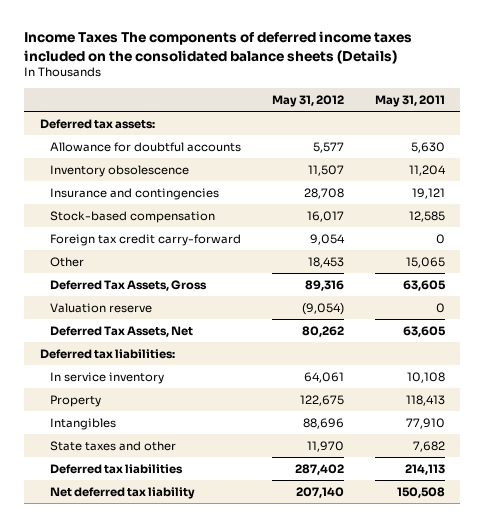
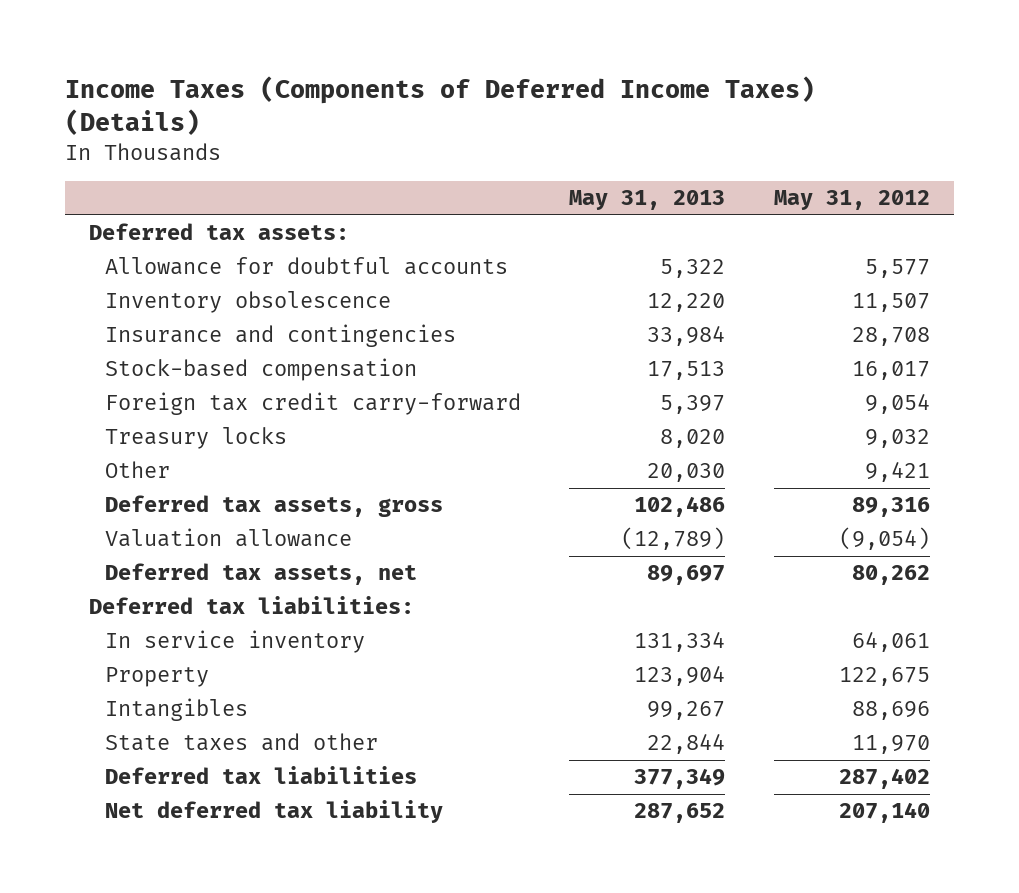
- Income Taxes The components of deferred income taxes included on the consolidated balance sheets (Details)
+ Income Taxes (Components of Deferred Income Taxes) (Details)
- | May 31, 2012 | May 31, 2011
+ | May 31, 2013 | May 31, 2012
- Other | 18,453 | 15,065
- Deferred Tax Assets, Gross | 89,316 | 63,605
- Valuation reserve | (9,054) | 0
- Deferred Tax Assets, Net | 80,262 | 63,605
+ Treasury locks | 8,020 | 9,032
+ Other | 20,030 | 9,421
+ Deferred tax assets, gross | 102,486 | 89,316
+ Valuation allowance | (12,789) | (9,054)
+ Deferred tax assets, net | 89,697 | 80,262

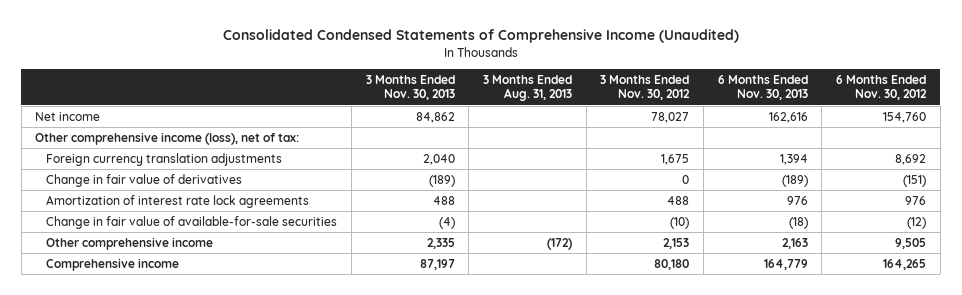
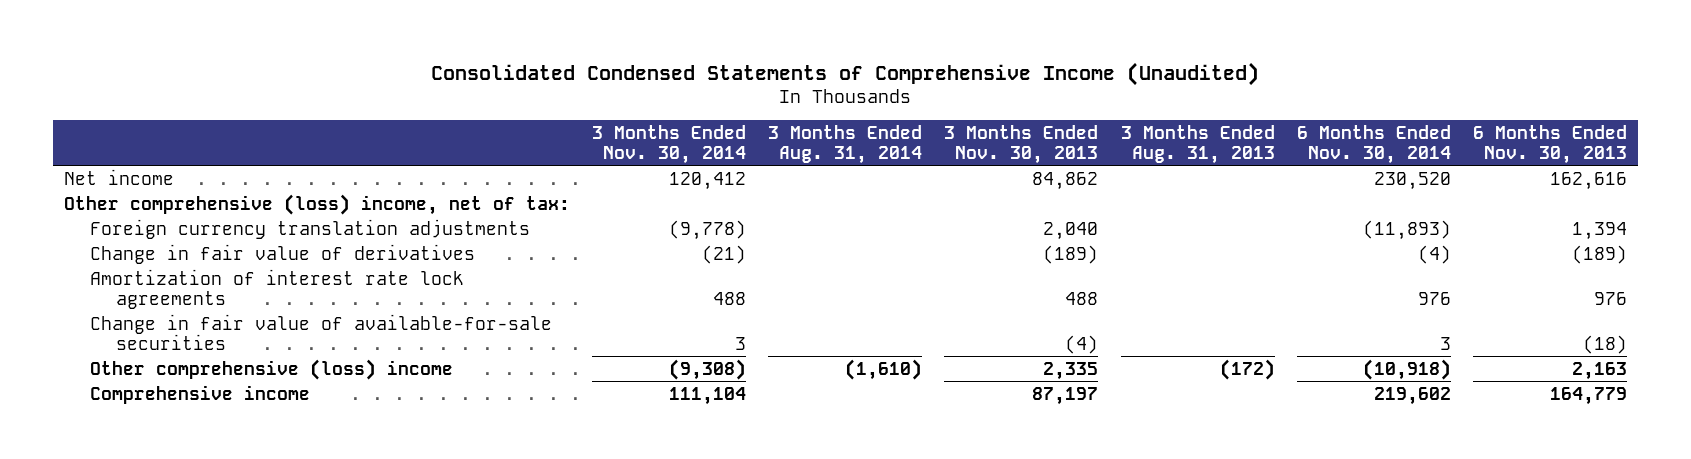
- | 3 Months Ended Nov. 30, 2013 | 3 Months Ended Aug. 31, 2013 | 3 Months Ended Nov. 30, 2012 | 6 Months Ended Nov. 30, 2013 | 6 Months Ended Nov. 30, 2012
+ | 3 Months Ended Nov. 30, 2014 | 3 Months Ended Aug. 31, 2014 | 3 Months Ended Nov. 30, 2013 | 3 Months Ended Aug. 31, 2013 | 6 Months Ended Nov. 30, 2014 | 6 Months Ended Nov. 30, 2013
- Other comprehensive income (loss), net of tax:
+ Other comprehensive (loss) income, net of tax:
- Other comprehensive income | 2,335 | (172) | 2,153 | 2,163 | 9,505
+ Other comprehensive (loss) income | (9,308) | (1,610) | 2,335 | (172) | (10,918) | 2,163

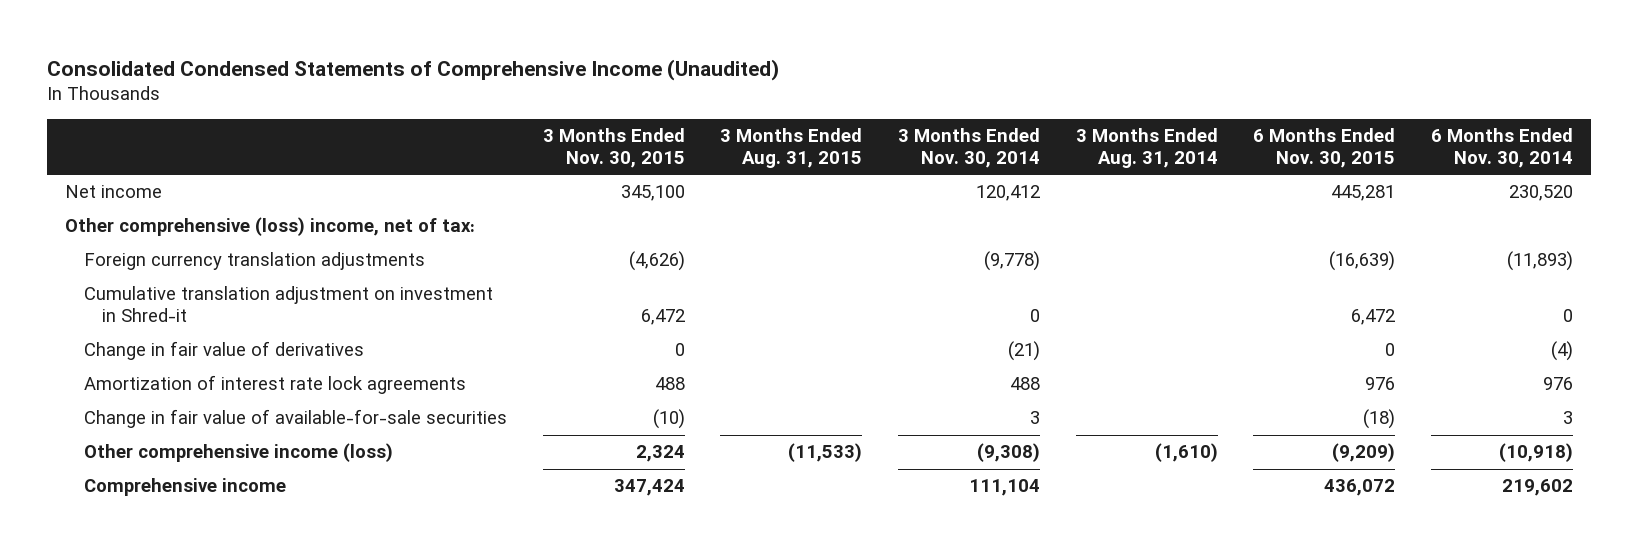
- | 3 Months Ended Nov. 30, 2014 | 3 Months Ended Aug. 31, 2014 | 3 Months Ended Nov. 30, 2013 | 3 Months Ended Aug. 31, 2013 | 6 Months Ended Nov. 30, 2014 | 6 Months Ended Nov. 30, 2013
+ | 3 Months Ended Nov. 30, 2015 | 3 Months Ended Aug. 31, 2015 | 3 Months Ended Nov. 30, 2014 | 3 Months Ended Aug. 31, 2014 | 6 Months Ended Nov. 30, 2015 | 6 Months Ended Nov. 30, 2014
+ Cumulative translation adjustment on investment in Shred-it | 6,472 | | 0 | | 6,472 | 0
- Other comprehensive (loss) income | (9,308) | (1,610) | 2,335 | (172) | (10,918) | 2,163
+ Other comprehensive income (loss) | 2,324 | (11,533) | (9,308) | (1,610) | (9,209) | (10,918)

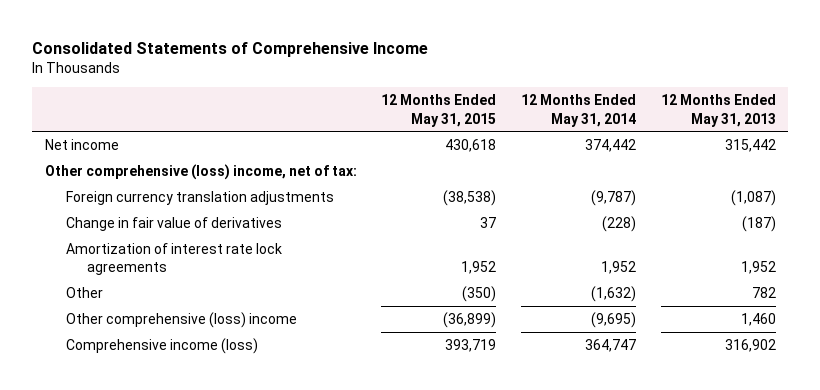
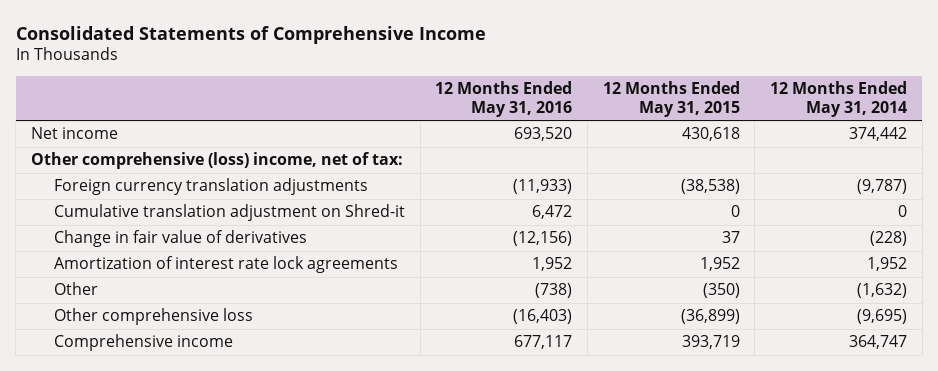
- | 12 Months Ended May 31, 2015 | 12 Months Ended May 31, 2014 | 12 Months Ended May 31, 2013
+ | 12 Months Ended May 31, 2016 | 12 Months Ended May 31, 2015 | 12 Months Ended May 31, 2014
+ Cumulative translation adjustment on Shred-it | 6,472 | 0 | 0
- Other comprehensive (loss) income | (36,899) | (9,695) | 1,460
- Comprehensive income (loss) | 393,719 | 364,747 | 316,902
+ Other comprehensive loss | (16,403) | (36,899) | (9,695)
+ Comprehensive income | 677,117 | 393,719 | 364,747

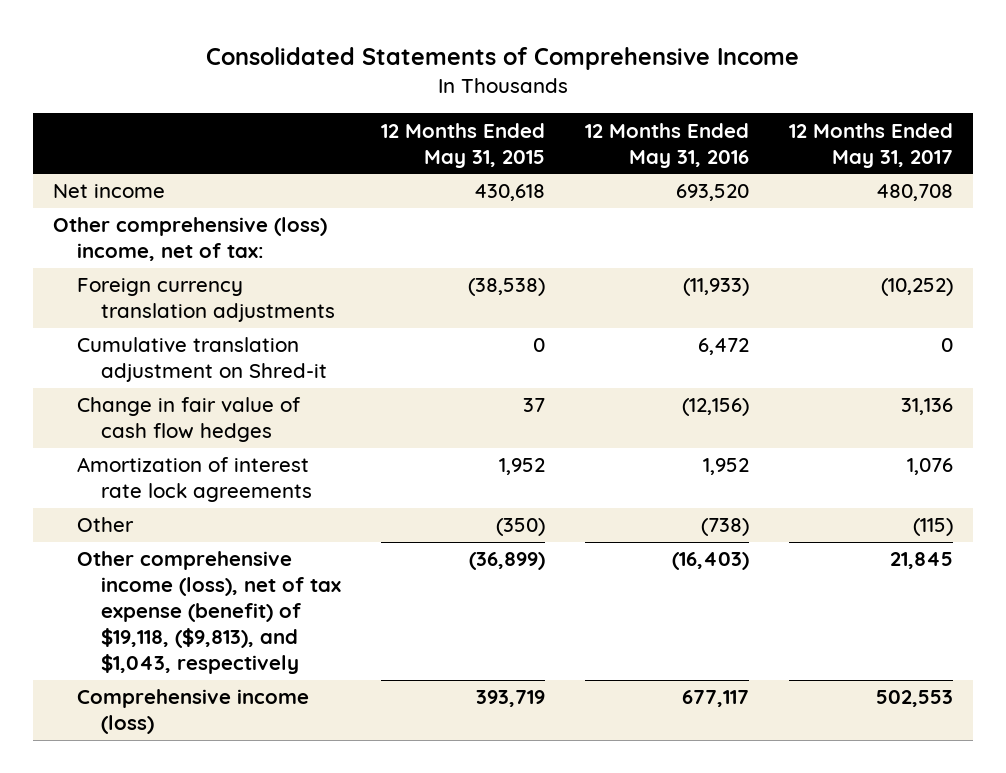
- | 12 Months Ended May 31, 2016 | 12 Months Ended May 31, 2015 | 12 Months Ended May 31, 2014
+ | 12 Months Ended May 31, 2015 | 12 Months Ended May 31, 2016 | 12 Months Ended May 31, 2017
- Change in fair value of derivatives | (12,156) | 37 | (228)
+ Change in fair value of cash flow hedges | 37 | (12,156) | 31,136
- Other comprehensive loss | (16,403) | (36,899) | (9,695)
- Comprehensive income | 677,117 | 393,719 | 364,747
+ Other comprehensive income (loss), net of tax expense (benefit) of $19,118, ($9,813), and $1,043, respectively | (36,899) | (16,403) | 21,845
+ Comprehensive income (loss) | 393,719 | 677,117 | 502,553

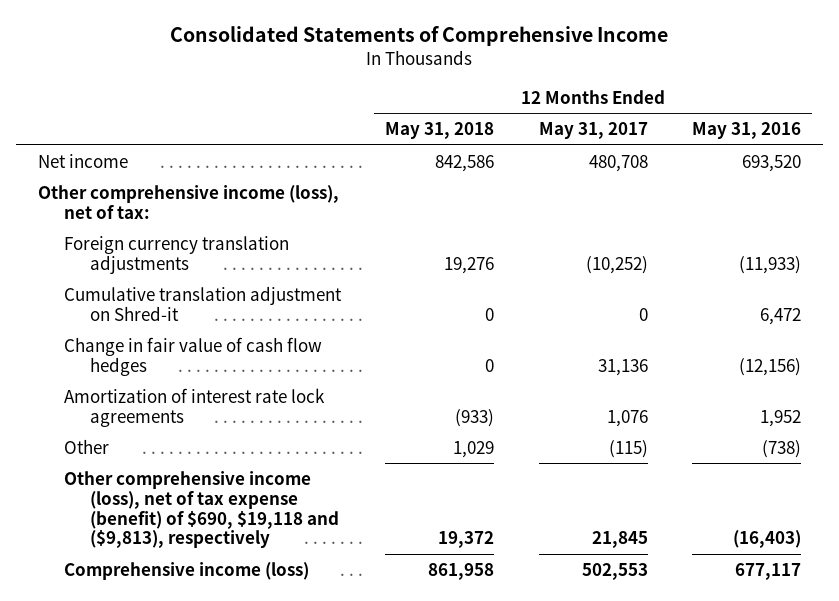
- | 12 Months Ended May 31, 2015 | 12 Months Ended May 31, 2016 | 12 Months Ended May 31, 2017
+ | 12 Months Ended May 31, 2018 | 12 Months Ended May 31, 2017 | 12 Months Ended May 31, 2016
- Other comprehensive (loss) income, net of tax:
+ Other comprehensive income (loss), net of tax:
- Other comprehensive income (loss), net of tax expense (benefit) of $19,118, ($9,813), and $1,043, respectively | (36,899) | (16,403) | 21,845
+ Other comprehensive income (loss), net of tax expense (benefit) of $690, $19,118 and ($9,813), respectively | 19,372 | 21,845 | (16,403)

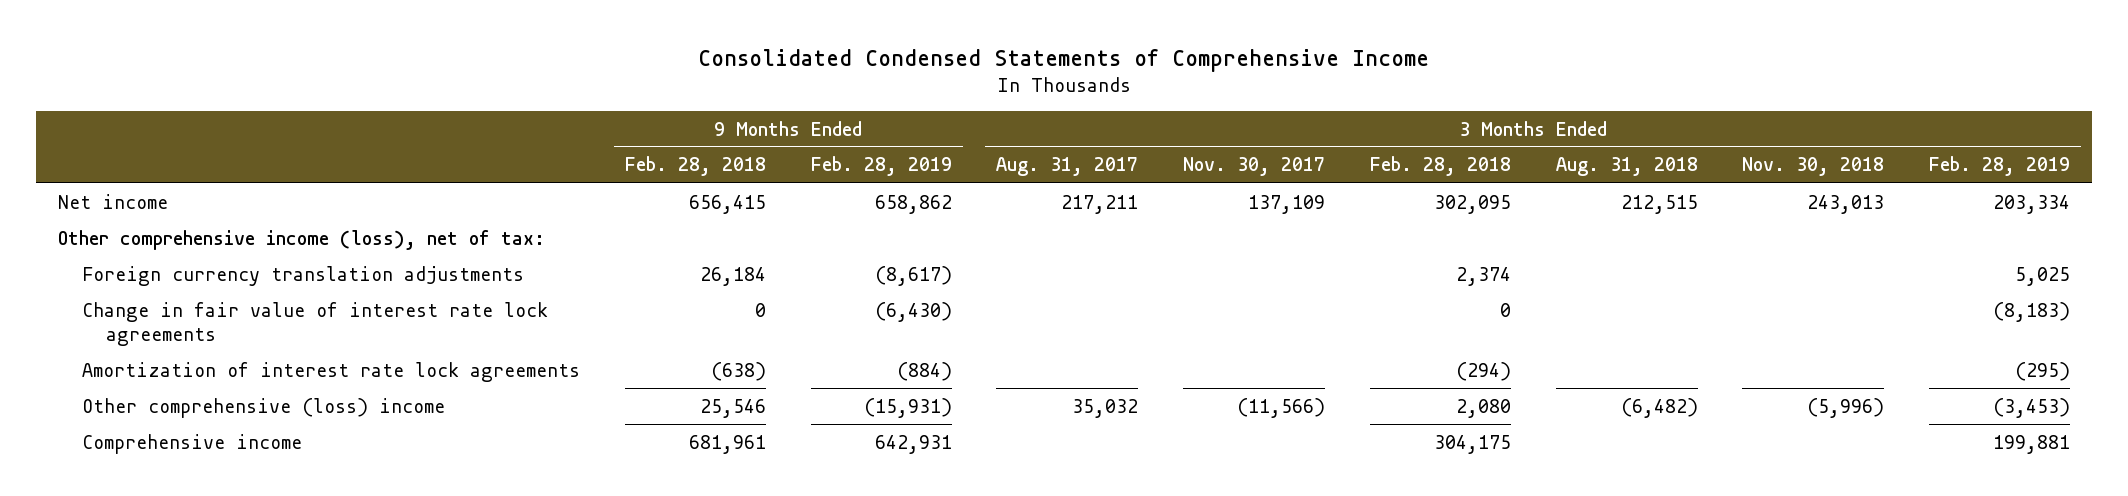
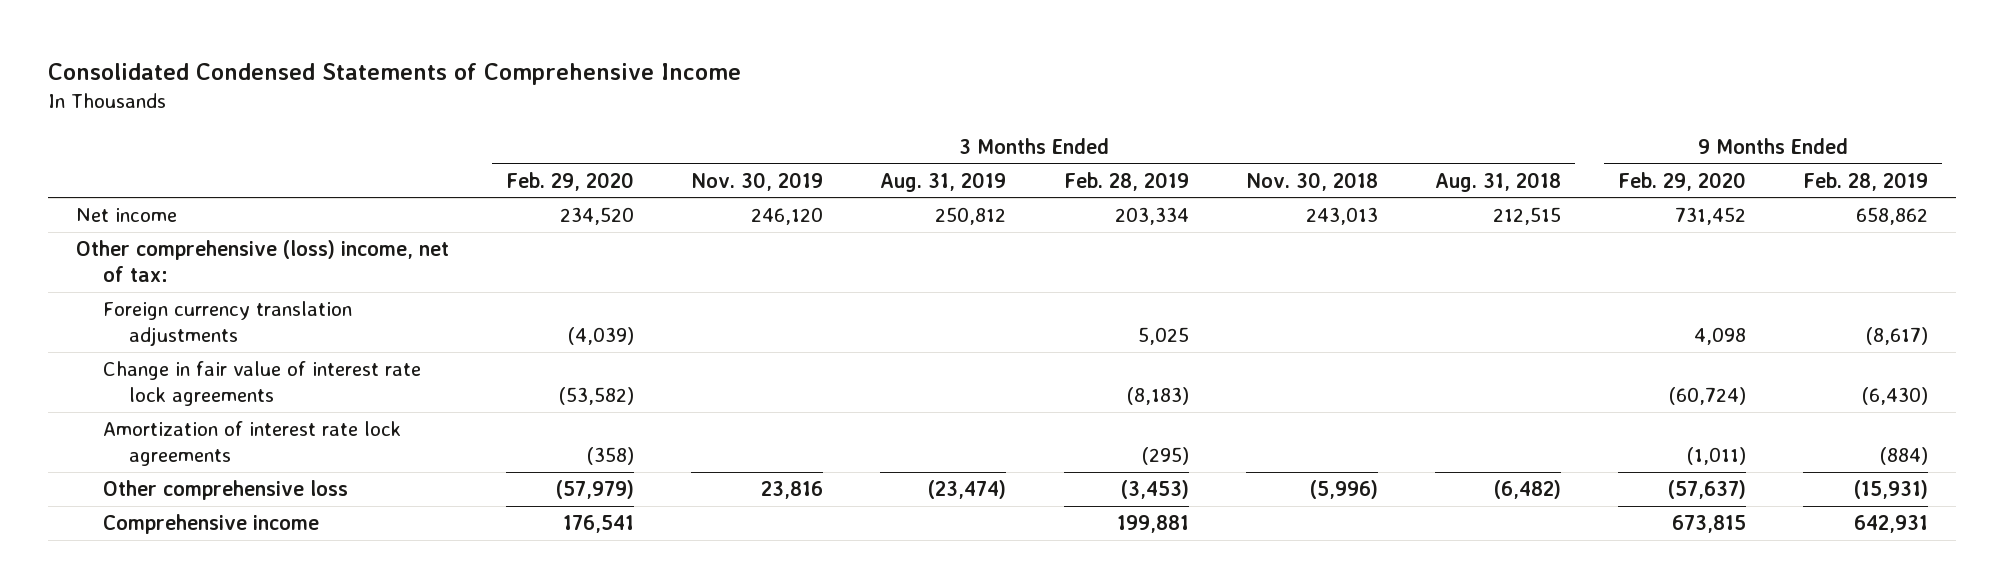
- | 9 Months Ended Feb. 28, 2018 | 9 Months Ended Feb. 28, 2019 | 3 Months Ended Aug. 31, 2017 | 3 Months Ended Nov. 30, 2017 | 3 Months Ended Feb. 28, 2018 | 3 Months Ended Aug. 31, 2018 | 3 Months Ended Nov. 30, 2018 | 3 Months Ended Feb. 28, 2019
+ | 3 Months Ended Feb. 29, 2020 | 3 Months Ended Nov. 30, 2019 | 3 Months Ended Aug. 31, 2019 | 3 Months Ended Feb. 28, 2019 | 3 Months Ended Nov. 30, 2018 | 3 Months Ended Aug. 31, 2018 | 9 Months Ended Feb. 29, 2020 | 9 Months Ended Feb. 28, 2019
- Other comprehensive income (loss), net of tax:
+ Other comprehensive (loss) income, net of tax:
- Other comprehensive (loss) income | 25,546 | (15,931) | 35,032 | (11,566) | 2,080 | (6,482) | (5,996) | (3,453)
+ Other comprehensive loss | (57,979) | 23,816 | (23,474) | (3,453) | (5,996) | (6,482) | (57,637) | (15,931)

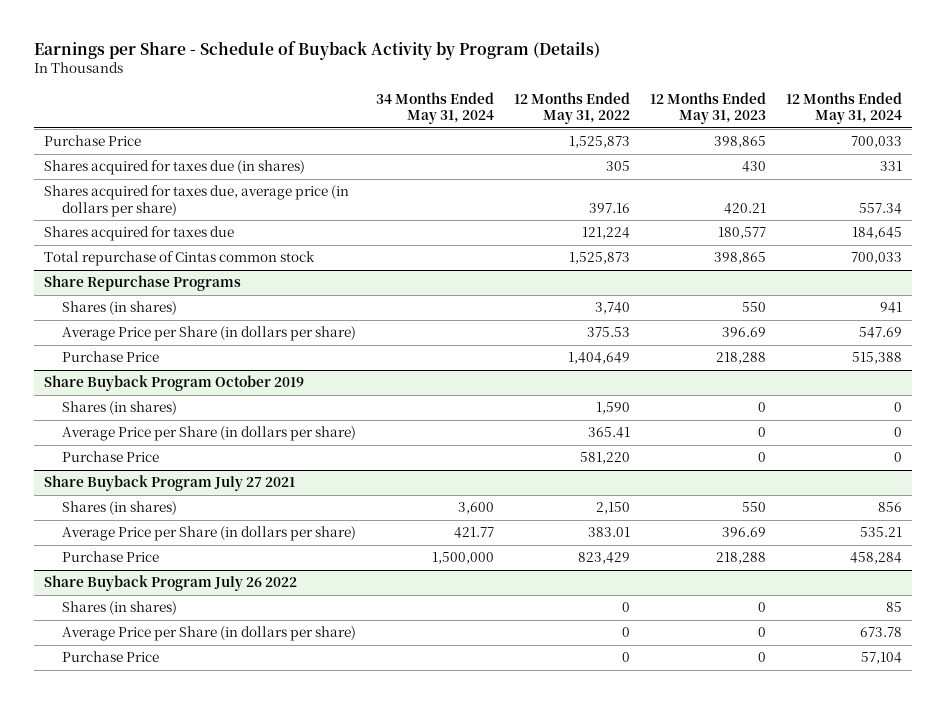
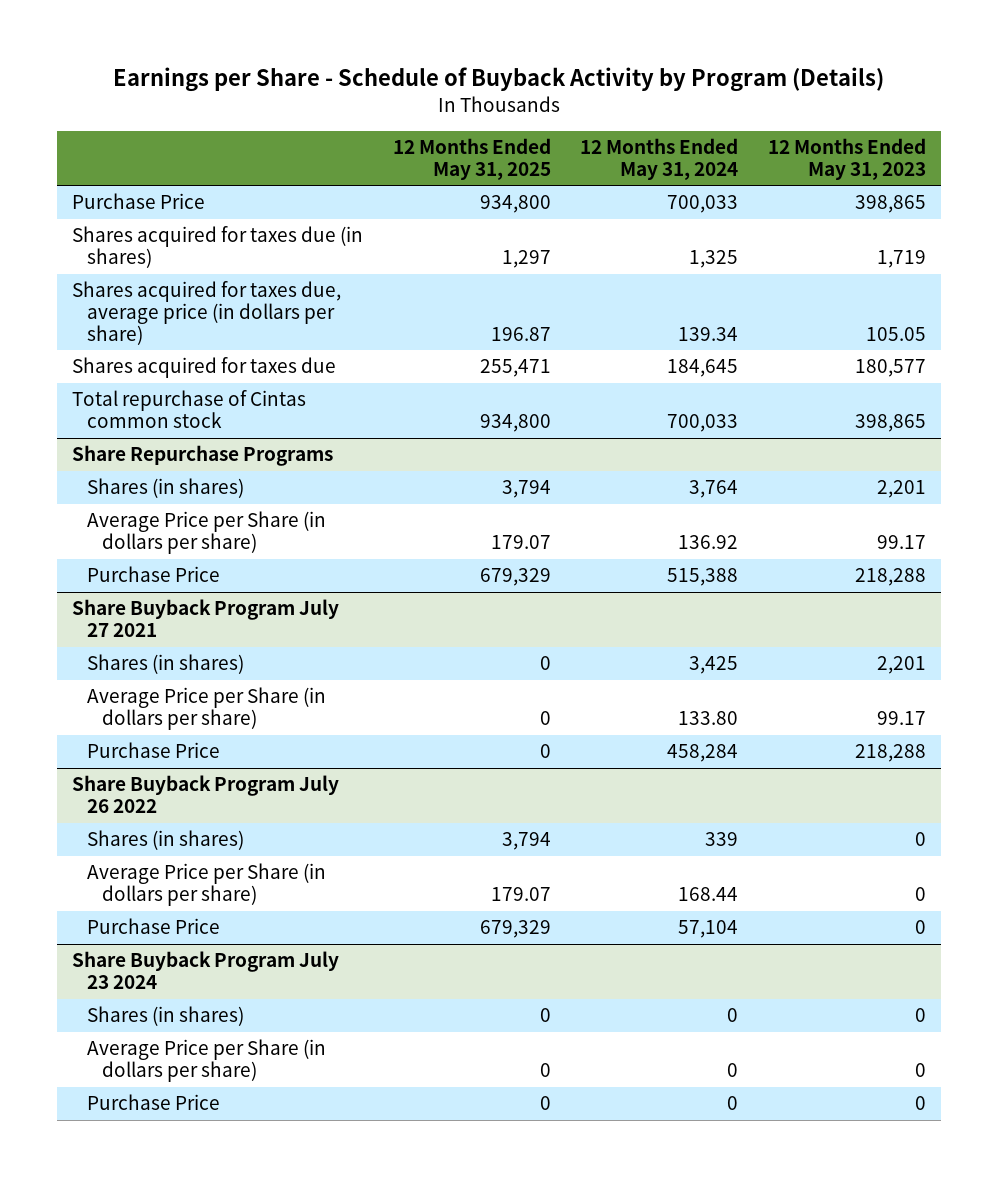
- | 34 Months Ended May 31, 2024 | 12 Months Ended May 31, 2022 | 12 Months Ended May 31, 2023 | 12 Months Ended May 31, 2024
+ | 12 Months Ended May 31, 2025 | 12 Months Ended May 31, 2024 | 12 Months Ended May 31, 2023
- Shares acquired for taxes due (in shares) | | 305 | 430 | 331
- Shares acquired for taxes due, average price (in dollars per share) | | 397.16 | 420.21 | 557.34
+ Shares acquired for taxes due (in shares) | 1,297 | 1,325 | 1,719
+ Shares acquired for taxes due, average price (in dollars per share) | 196.87 | 139.34 | 105.05
@ Share Repurchase Programs
- Shares (in shares) | | 3,740 | 550 | 941
- Average Price per Share (in dollars per share) | | 375.53 | 396.69 | 547.69
+ Shares (in shares) | 3,794 | 3,764 | 2,201
+ Average Price per Share (in dollars per share) | 179.07 | 136.92 | 99.17
- Share Buyback Program October 2019
- Shares (in shares) | | 1,590 | 0 | 0
- Average Price per Share (in dollars per share) | | 365.41 | 0 | 0
- Purchase Price | | 581,220 | 0 | 0
@ Share Buyback Program July 27 2021
- Shares (in shares) | 3,600 | 2,150 | 550 | 856
- Average Price per Share (in dollars per share) | 421.77 | 383.01 | 396.69 | 535.21
+ Shares (in shares) | 0 | 3,425 | 2,201
+ Average Price per Share (in dollars per share) | 0 | 133.80 | 99.17
@ Share Buyback Program July 26 2022
- Shares (in shares) | | 0 | 0 | 85
- Average Price per Share (in dollars per share) | | 0 | 0 | 673.78
+ Shares (in shares) | 3,794 | 339 | 0
+ Average Price per Share (in dollars per share) | 179.07 | 168.44 | 0
+ Share Buyback Program July 23 2024
+ Shares (in shares) | 0 | 0 | 0
+ Average Price per Share (in dollars per share) | 0 | 0 | 0
+ Purchase Price | 0 | 0 | 0

